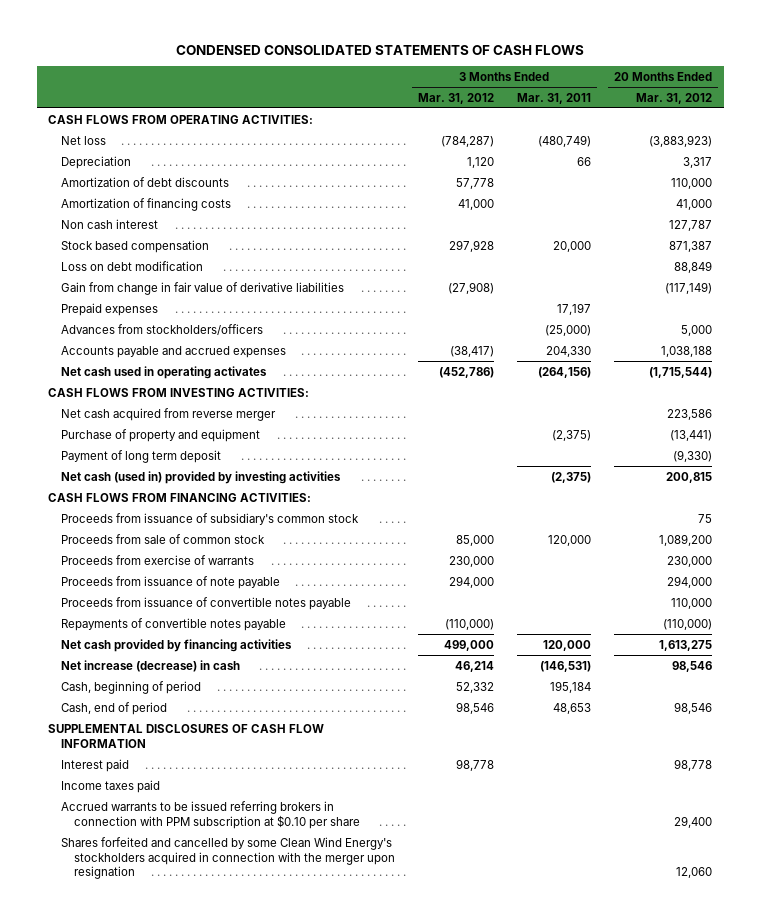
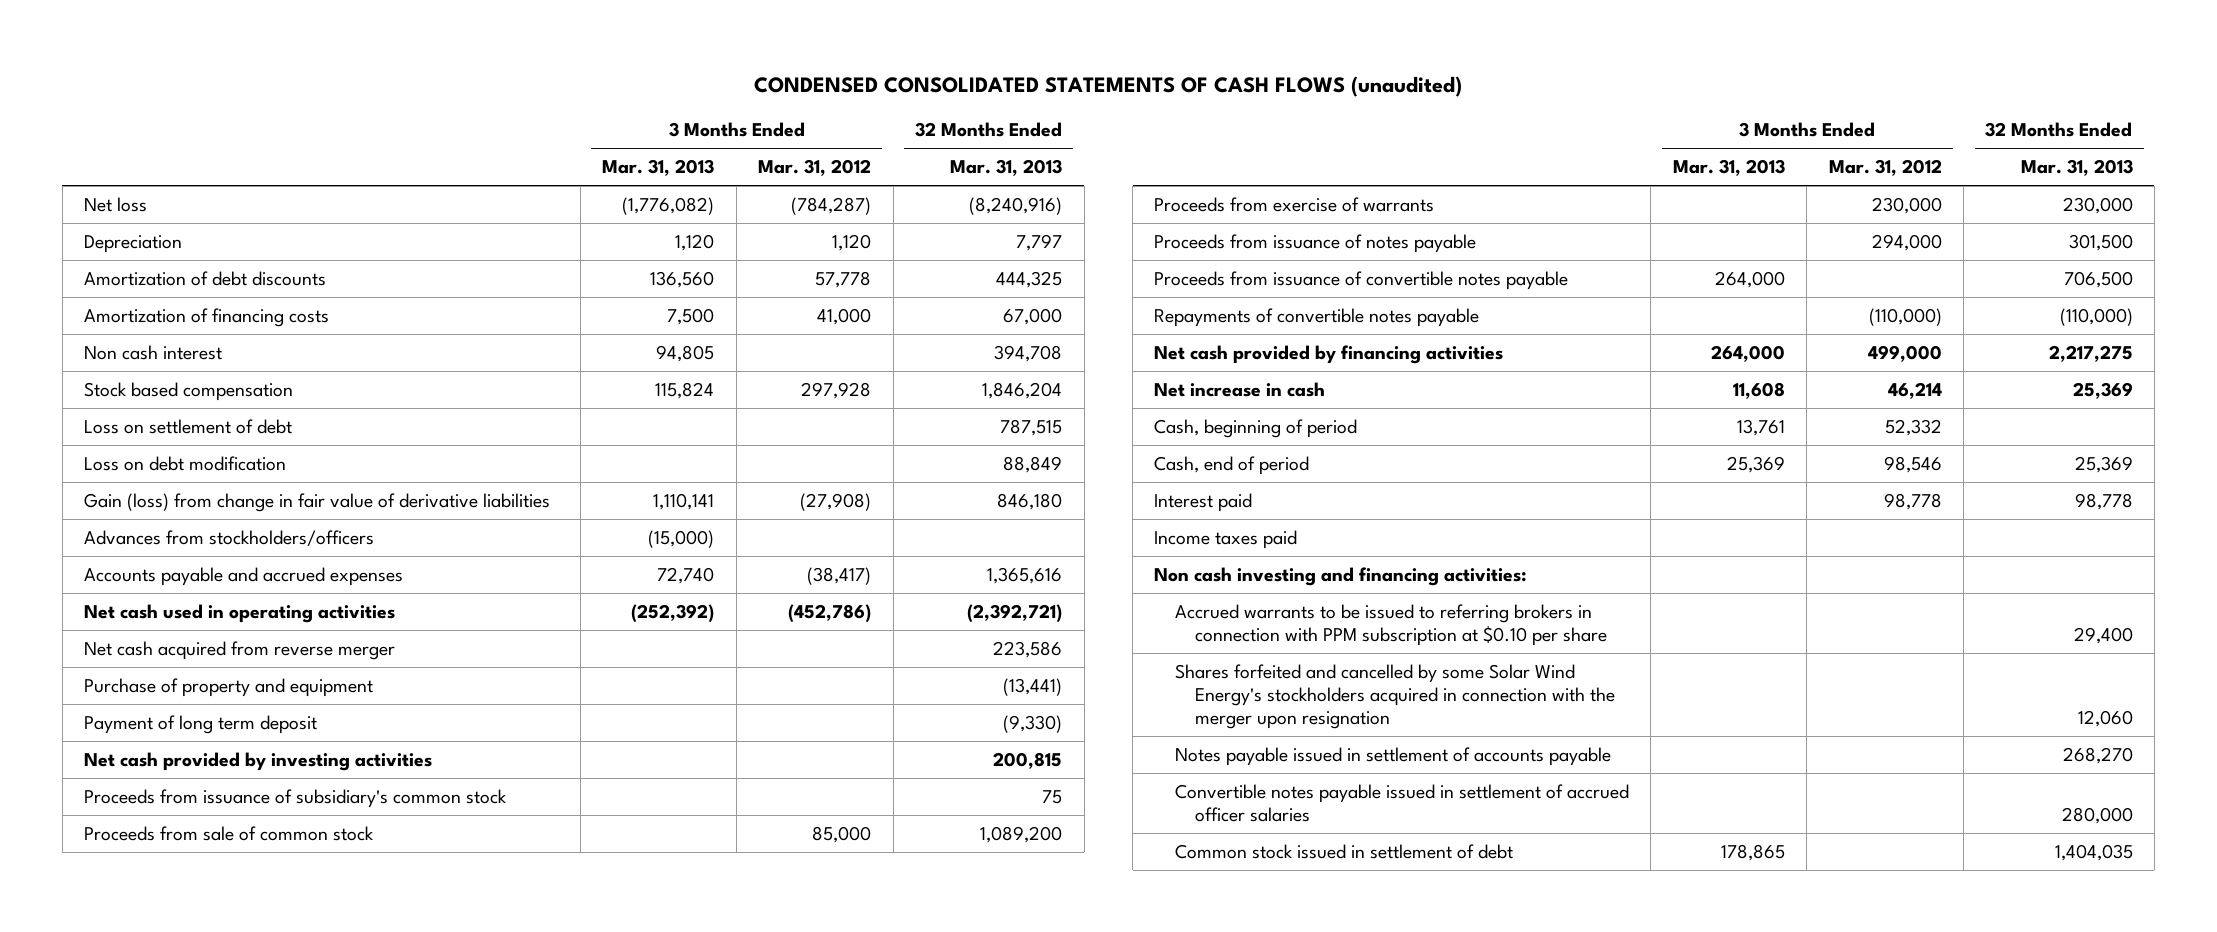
- CONDENSED CONSOLIDATED STATEMENTS OF CASH FLOWS
+ CONDENSED CONSOLIDATED STATEMENTS OF CASH FLOWS (unaudited)
- | 3 Months Ended Mar. 31, 2012 | 3 Months Ended Mar. 31, 2011 | 20 Months Ended Mar. 31, 2012
+ | 3 Months Ended Mar. 31, 2013 | 3 Months Ended Mar. 31, 2012 | 32 Months Ended Mar. 31, 2013
- CASH FLOWS FROM OPERATING ACTIVITIES:
+ Loss on settlement of debt | | | 787,515
- Gain from change in fair value of derivative liabilities | (27,908) | | (117,149)
- Prepaid expenses | | 17,197 |
+ Gain (loss) from change in fair value of derivative liabilities | 1,110,141 | (27,908) | 846,180
- Net cash used in operating activates | (452,786) | (264,156) | (1,715,544)
- CASH FLOWS FROM INVESTING ACTIVITIES:
+ Net cash used in operating activities | (252,392) | (452,786) | (2,392,721)
- Net cash (used in) provided by investing activities | | (2,375) | 200,815
- CASH FLOWS FROM FINANCING ACTIVITIES:
+ Net cash provided by investing activities | | | 200,815
- Proceeds from issuance of note payable | 294,000 | | 294,000
+ Proceeds from issuance of notes payable | | 294,000 | 301,500
- Net increase (decrease) in cash | 46,214 | (146,531) | 98,546
+ Net increase in cash | 11,608 | 46,214 | 25,369
- SUPPLEMENTAL DISCLOSURES OF CASH FLOW INFORMATION
- Accrued warrants to be issued referring brokers in connection with PPM subscription at $0.10 per share | | | 29,400
- Shares forfeited and cancelled by some Clean Wind Energy's stockholders acquired in connection with the merger upon resignation | | | 12,060
+ Non cash investing and financing activities:
+ Accrued warrants to be issued to referring brokers in connection with PPM subscription at $0.10 per share | | | 29,400
+ Shares forfeited and cancelled by some Solar Wind Energy's stockholders acquired in connection with the merger upon resignation | | | 12,060
+ Notes payable issued in settlement of accounts payable | | | 268,270
+ Convertible notes payable issued in settlement of accrued officer salaries | | | 280,000
+ Common stock issued in settlement of debt | 178,865 | | 1,404,035

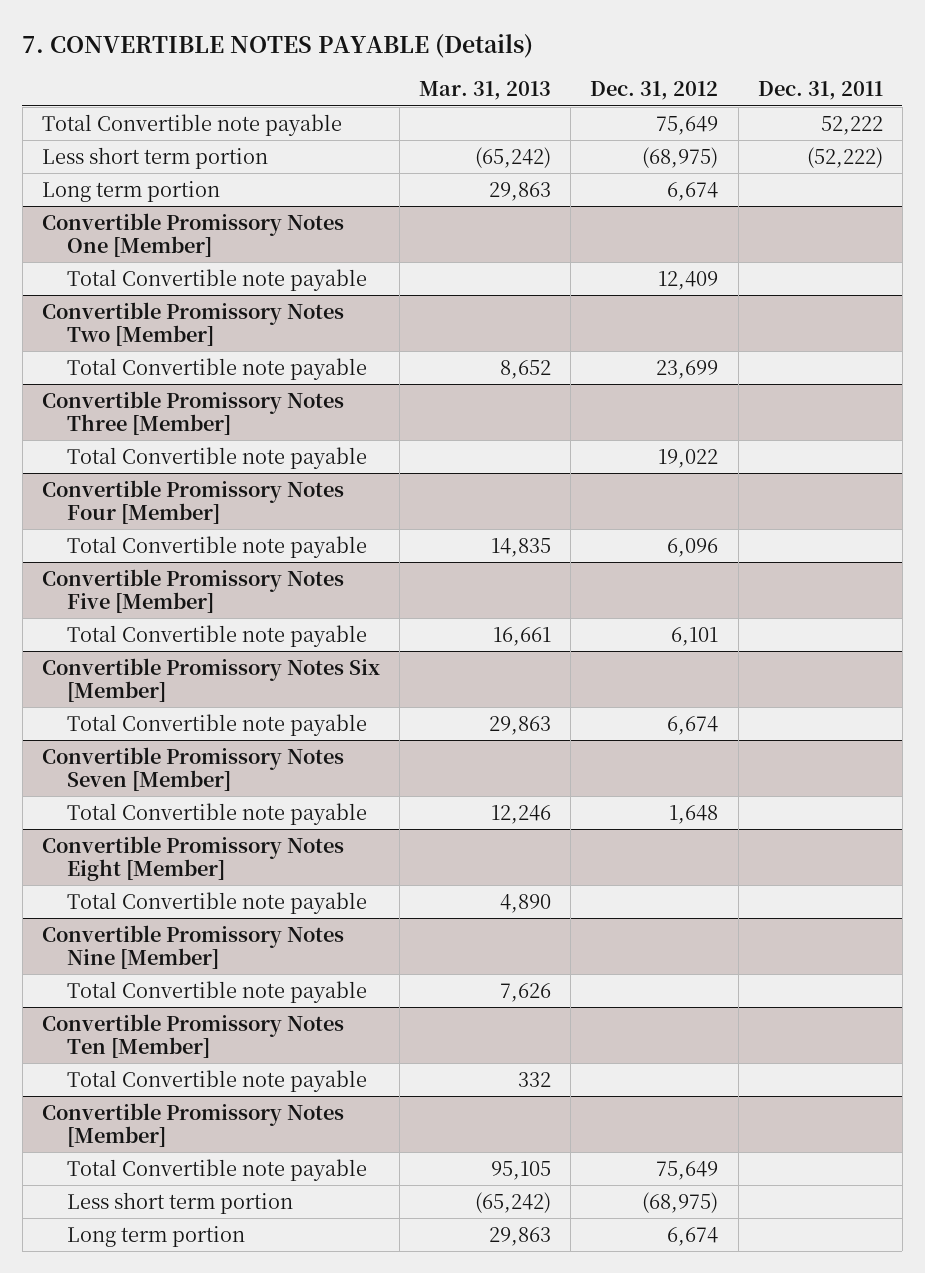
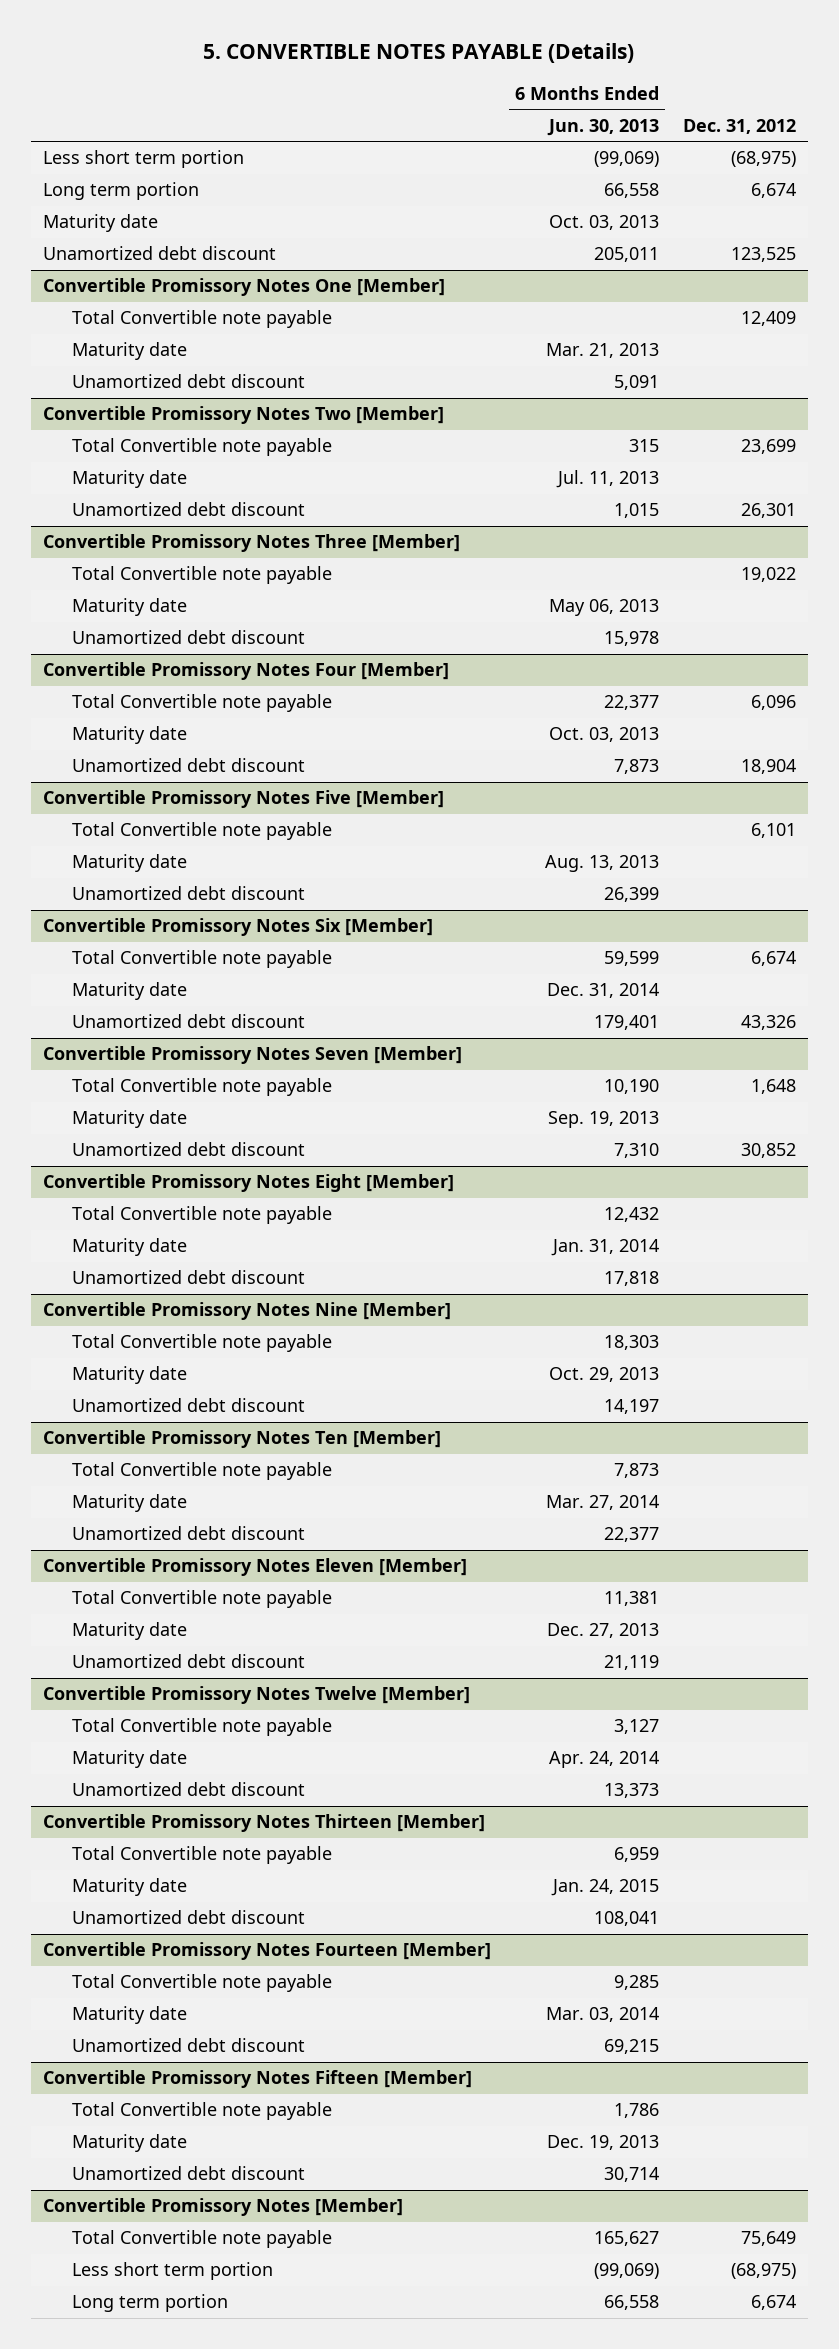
- 7. CONVERTIBLE NOTES PAYABLE (Details)
+ 5. CONVERTIBLE NOTES PAYABLE (Details)
- | Mar. 31, 2013 | Dec. 31, 2012 | Dec. 31, 2011
+ | 6 Months Ended Jun. 30, 2013 | Dec. 31, 2012
- Total Convertible note payable | | 75,649 | 52,222
+ Maturity date | Oct. 03, 2013 |
+ Unamortized debt discount | 205,011 | 123,525
@ Convertible Promissory Notes One [Member]
+ Maturity date | Mar. 21, 2013 |
+ Unamortized debt discount | 5,091 |
@ Convertible Promissory Notes Two [Member]
+ Maturity date | Jul. 11, 2013 |
+ Unamortized debt discount | 1,015 | 26,301
@ Convertible Promissory Notes Three [Member]
+ Maturity date | May 06, 2013 |
+ Unamortized debt discount | 15,978 |
@ Convertible Promissory Notes Four [Member]
+ Maturity date | Oct. 03, 2013 |
+ Unamortized debt discount | 7,873 | 18,904
@ Convertible Promissory Notes Five [Member]
+ Maturity date | Aug. 13, 2013 |
+ Unamortized debt discount | 26,399 |
@ Convertible Promissory Notes Six [Member]
+ Maturity date | Dec. 31, 2014 |
+ Unamortized debt discount | 179,401 | 43,326
@ Convertible Promissory Notes Seven [Member]
+ Maturity date | Sep. 19, 2013 |
+ Unamortized debt discount | 7,310 | 30,852
@ Convertible Promissory Notes Eight [Member]
+ Maturity date | Jan. 31, 2014 |
+ Unamortized debt discount | 17,818 |
@ Convertible Promissory Notes Nine [Member]
+ Maturity date | Oct. 29, 2013 |
+ Unamortized debt discount | 14,197 |
@ Convertible Promissory Notes Ten [Member]
+ Maturity date | Mar. 27, 2014 |
+ Unamortized debt discount | 22,377 |
+ Convertible Promissory Notes Eleven [Member]
+ Total Convertible note payable | 11,381 |
+ Maturity date | Dec. 27, 2013 |
+ Unamortized debt discount | 21,119 |
+ Convertible Promissory Notes Twelve [Member]
+ Total Convertible note payable | 3,127 |
+ Maturity date | Apr. 24, 2014 |
+ Unamortized debt discount | 13,373 |
+ Convertible Promissory Notes Thirteen [Member]
+ Total Convertible note payable | 6,959 |
+ Maturity date | Jan. 24, 2015 |
+ Unamortized debt discount | 108,041 |
+ Convertible Promissory Notes Fourteen [Member]
+ Total Convertible note payable | 9,285 |
+ Maturity date | Mar. 03, 2014 |
+ Unamortized debt discount | 69,215 |
+ Convertible Promissory Notes Fifteen [Member]
+ Total Convertible note payable | 1,786 |
+ Maturity date | Dec. 19, 2013 |
+ Unamortized debt discount | 30,714 |

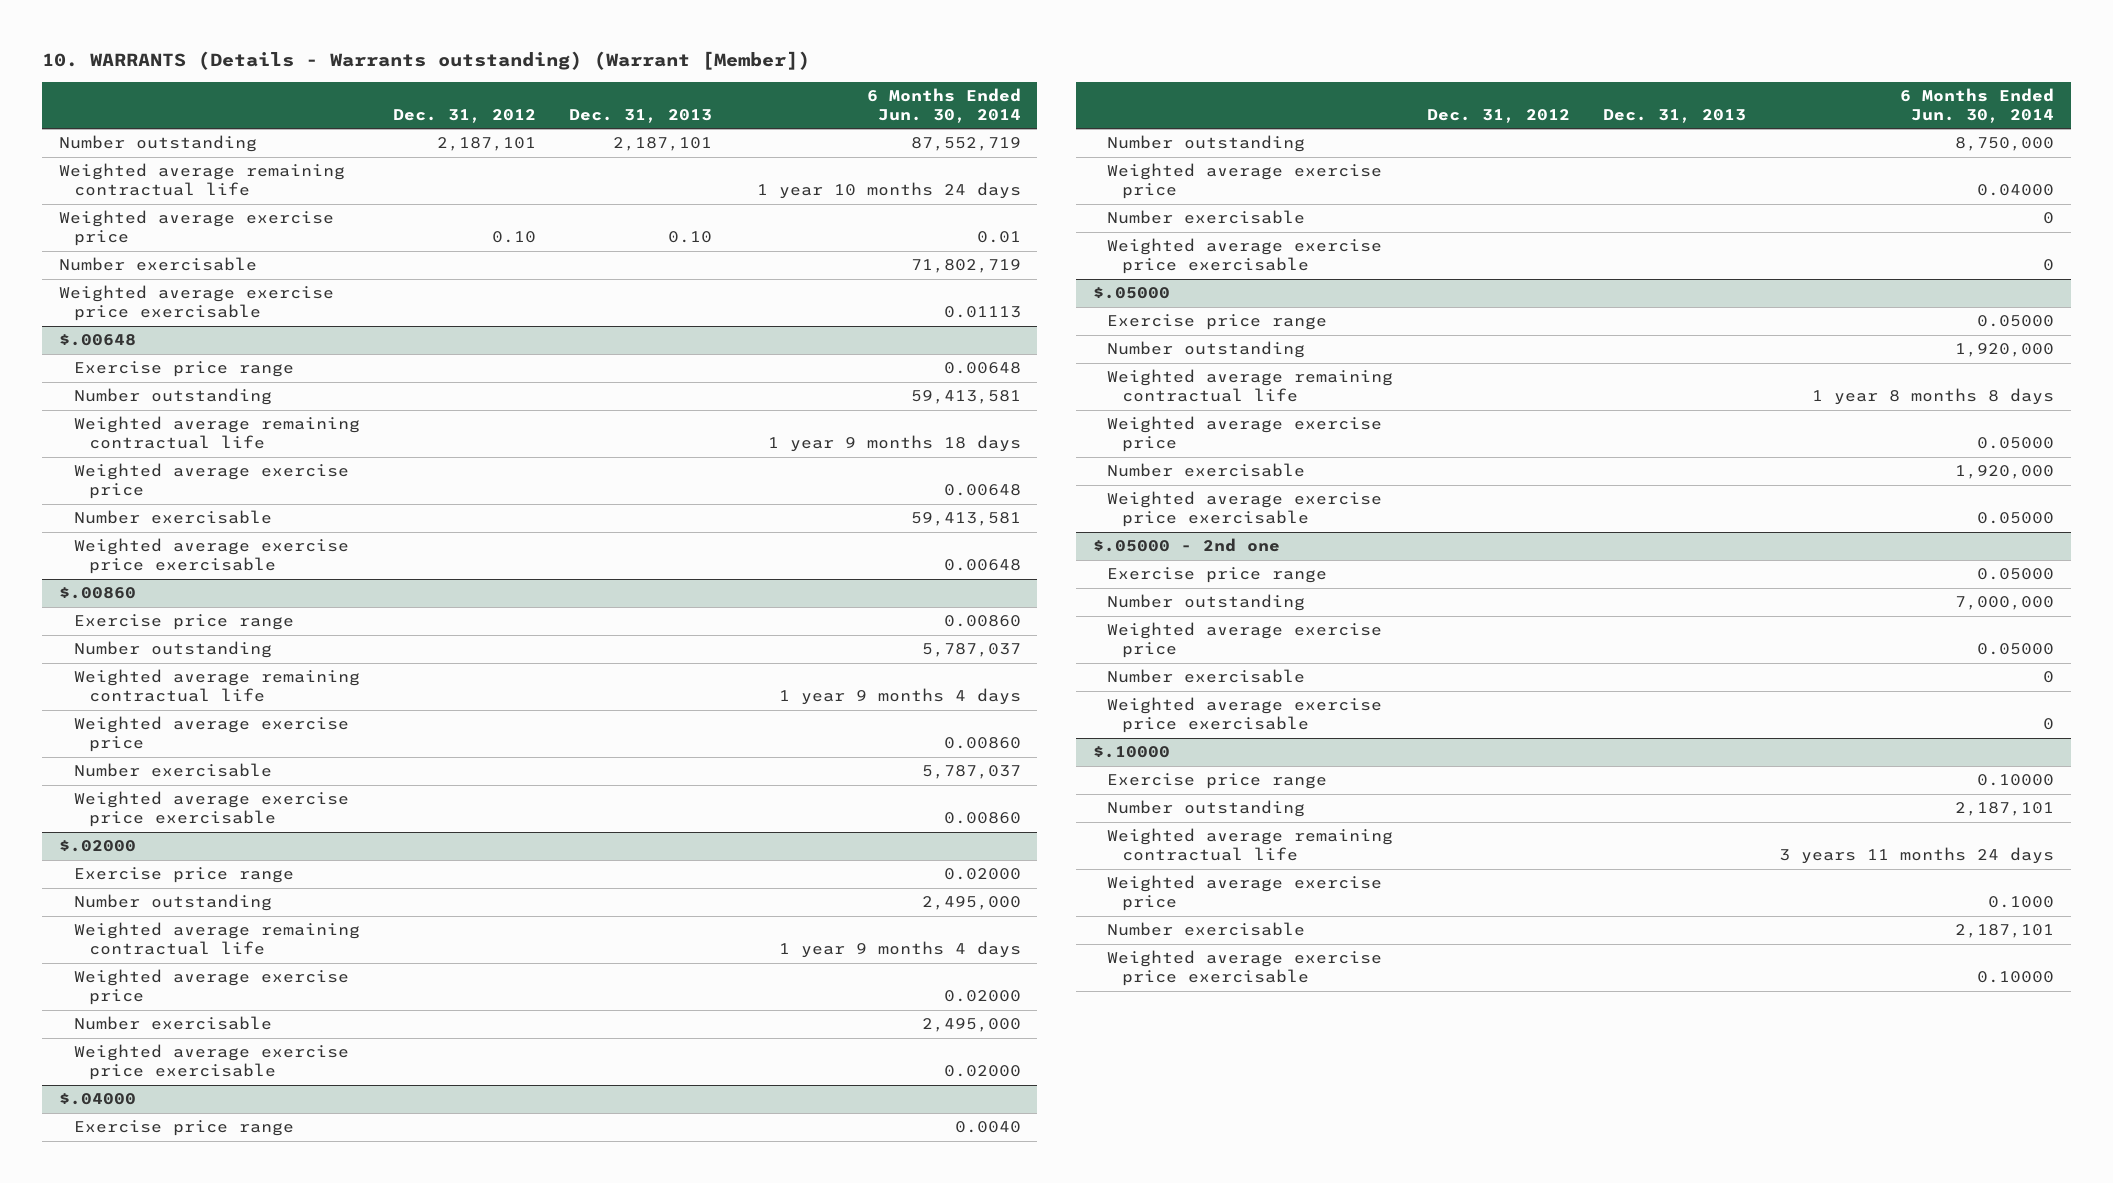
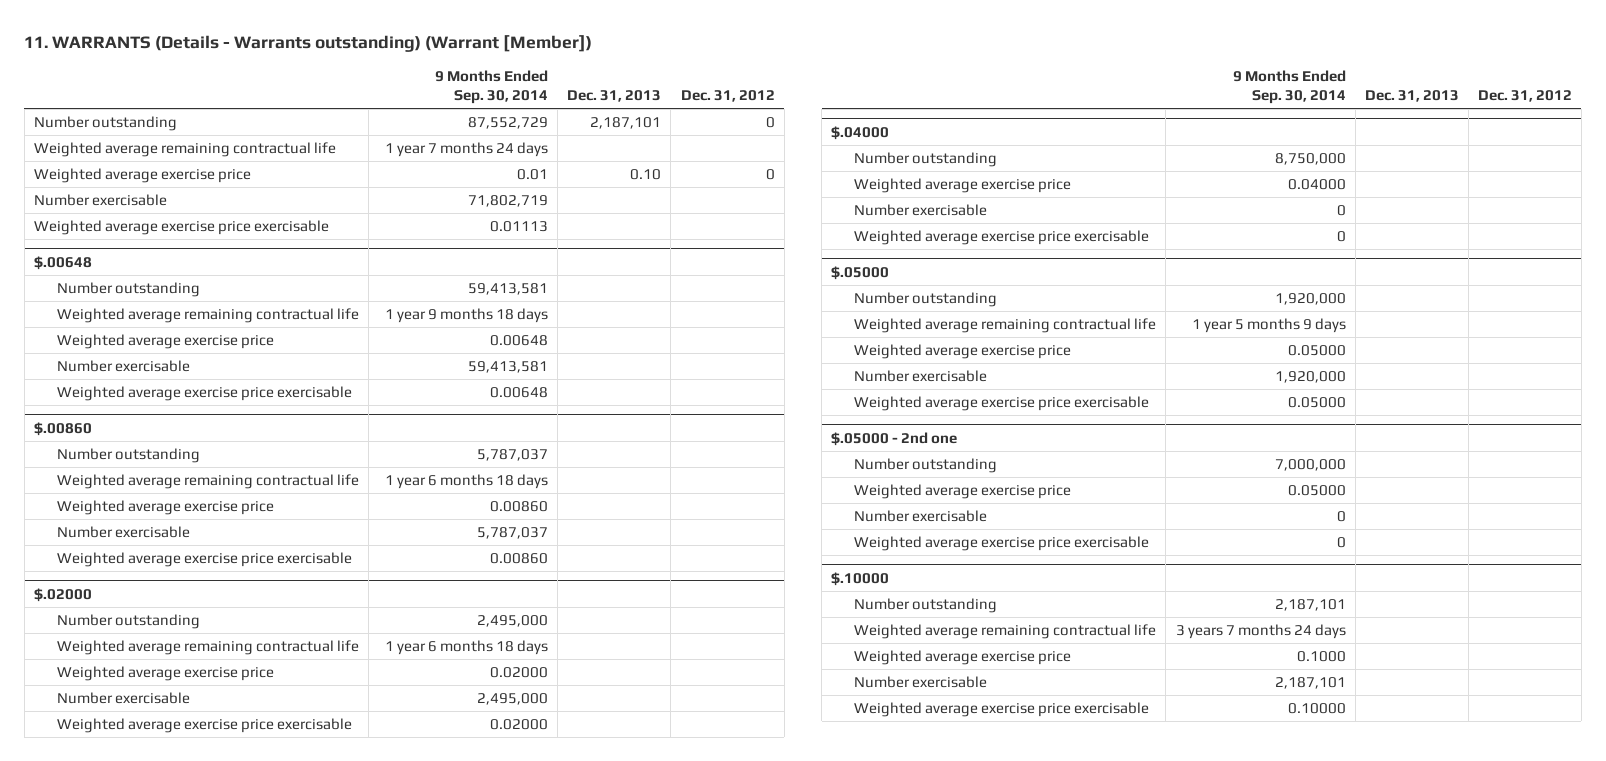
- 10. WARRANTS (Details - Warrants outstanding) (Warrant [Member])
+ 11. WARRANTS (Details - Warrants outstanding) (Warrant [Member])
- | Dec. 31, 2012 | Dec. 31, 2013 | 6 Months Ended Jun. 30, 2014
+ | 9 Months Ended Sep. 30, 2014 | Dec. 31, 2013 | Dec. 31, 2012
- Number outstanding | 2,187,101 | 2,187,101 | 87,552,719
+ Number outstanding | 87,552,729 | 2,187,101 | 0
- Weighted average exercise price | 0.10 | 0.10 | 0.01
+ Weighted average exercise price | 0.01 | 0.10 | 0
@ $.00648
- Exercise price range | | | 0.00648
@ $.00860
- Exercise price range | | | 0.00860
@ $.02000
- Exercise price range | | | 0.02000
@ $.04000
- Exercise price range | | | 0.0040
@ $.05000
- Exercise price range | | | 0.05000
@ $.05000 - 2nd one
- Exercise price range | | | 0.05000
@ $.10000
- Exercise price range | | | 0.10000

